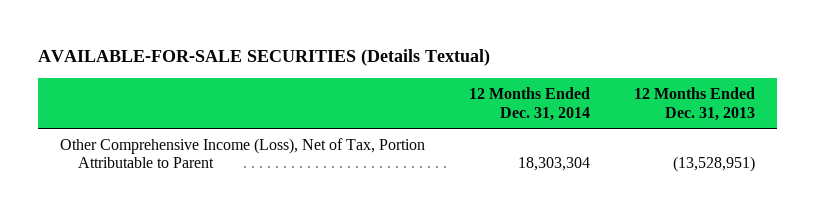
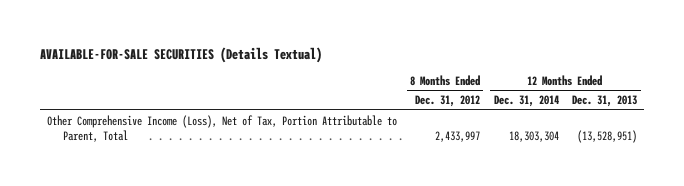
- | 12 Months Ended Dec. 31, 2014 | 12 Months Ended Dec. 31, 2013
+ | 8 Months Ended Dec. 31, 2012 | 12 Months Ended Dec. 31, 2014 | 12 Months Ended Dec. 31, 2013
- Other Comprehensive Income (Loss), Net of Tax, Portion Attributable to Parent | 18,303,304 | (13,528,951)
+ Other Comprehensive Income (Loss), Net of Tax, Portion Attributable to Parent, Total | 2,433,997 | 18,303,304 | (13,528,951)

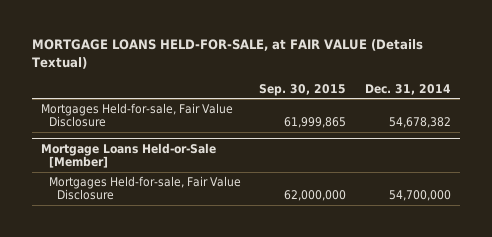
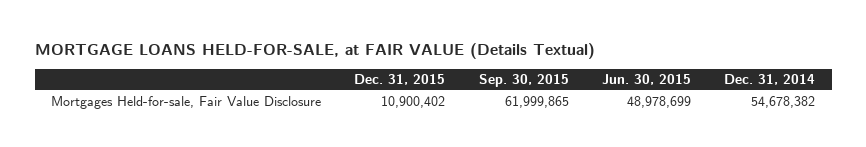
- | Sep. 30, 2015 | Dec. 31, 2014
+ | Dec. 31, 2015 | Sep. 30, 2015 | Jun. 30, 2015 | Dec. 31, 2014
- Mortgage Loans Held-or-Sale [Member]
- Mortgages Held-for-sale, Fair Value Disclosure | 62,000,000 | 54,700,000

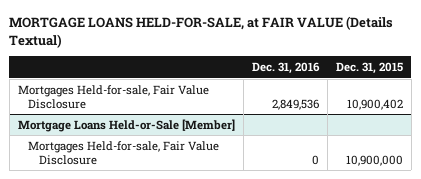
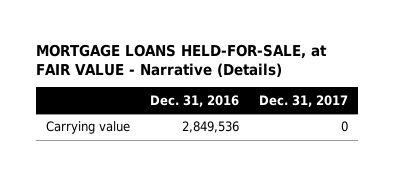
- MORTGAGE LOANS HELD-FOR-SALE, at FAIR VALUE (Details Textual)
+ MORTGAGE LOANS HELD-FOR-SALE, at FAIR VALUE - Narrative (Details)
- | Dec. 31, 2016 | Dec. 31, 2015
+ | Dec. 31, 2016 | Dec. 31, 2017
- Mortgages Held-for-sale, Fair Value Disclosure | 2,849,536 | 10,900,402
- Mortgage Loans Held-or-Sale [Member]
- Mortgages Held-for-sale, Fair Value Disclosure | 0 | 10,900,000
+ Carrying value | 2,849,536 | 0

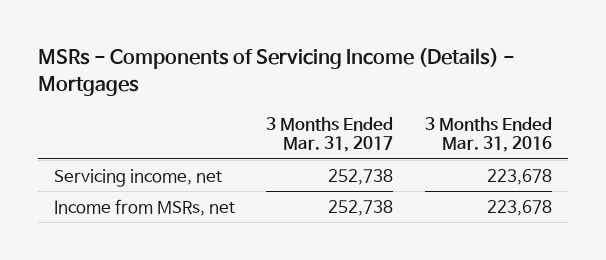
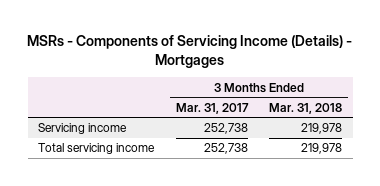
- | 3 Months Ended Mar. 31, 2017 | 3 Months Ended Mar. 31, 2016
+ | 3 Months Ended Mar. 31, 2017 | 3 Months Ended Mar. 31, 2018
- Servicing income, net | 252,738 | 223,678
- Income from MSRs, net | 252,738 | 223,678
+ Servicing income | 252,738 | 219,978
+ Total servicing income | 252,738 | 219,978

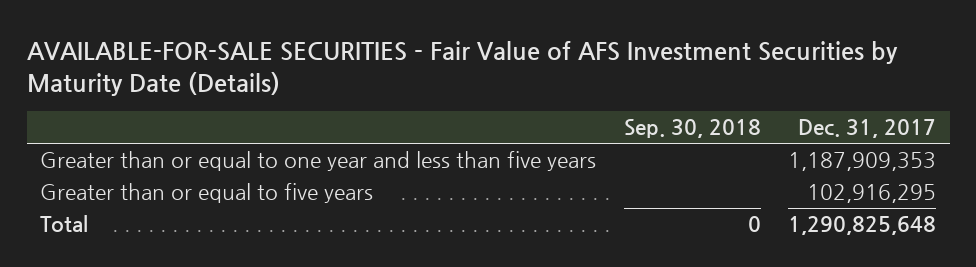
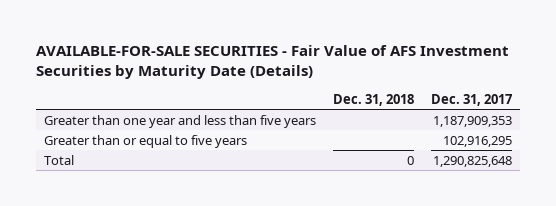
- | Sep. 30, 2018 | Dec. 31, 2017
+ | Dec. 31, 2018 | Dec. 31, 2017
- Greater than or equal to one year and less than five years | | 1,187,909,353
+ Greater than one year and less than five years | | 1,187,909,353

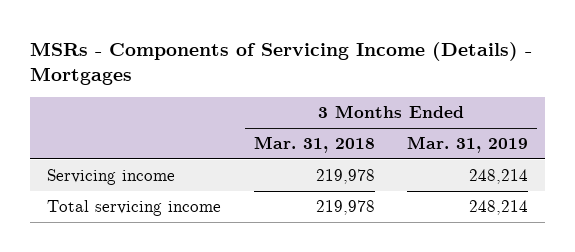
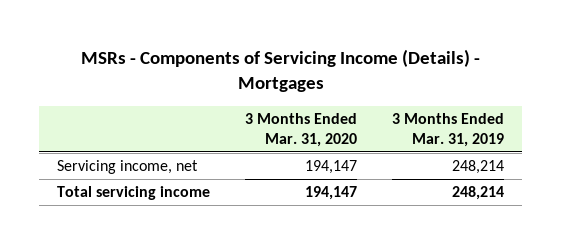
- | 3 Months Ended Mar. 31, 2018 | 3 Months Ended Mar. 31, 2019
+ | 3 Months Ended Mar. 31, 2020 | 3 Months Ended Mar. 31, 2019
- Servicing income | 219,978 | 248,214
+ Servicing income, net | 194,147 | 248,214

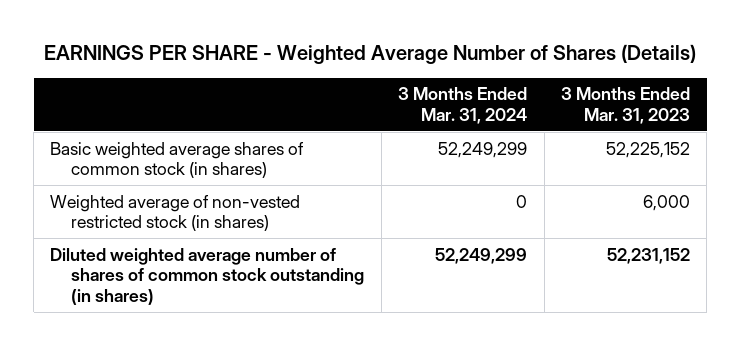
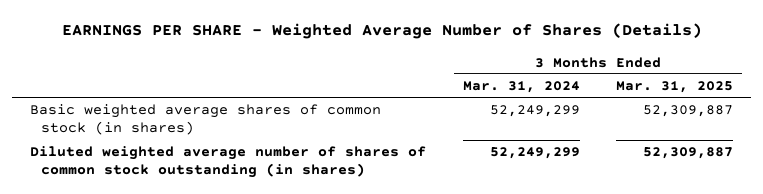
- | 3 Months Ended Mar. 31, 2024 | 3 Months Ended Mar. 31, 2023
+ | 3 Months Ended Mar. 31, 2024 | 3 Months Ended Mar. 31, 2025
- Weighted average of non-vested restricted stock (in shares) | 0 | 6,000

